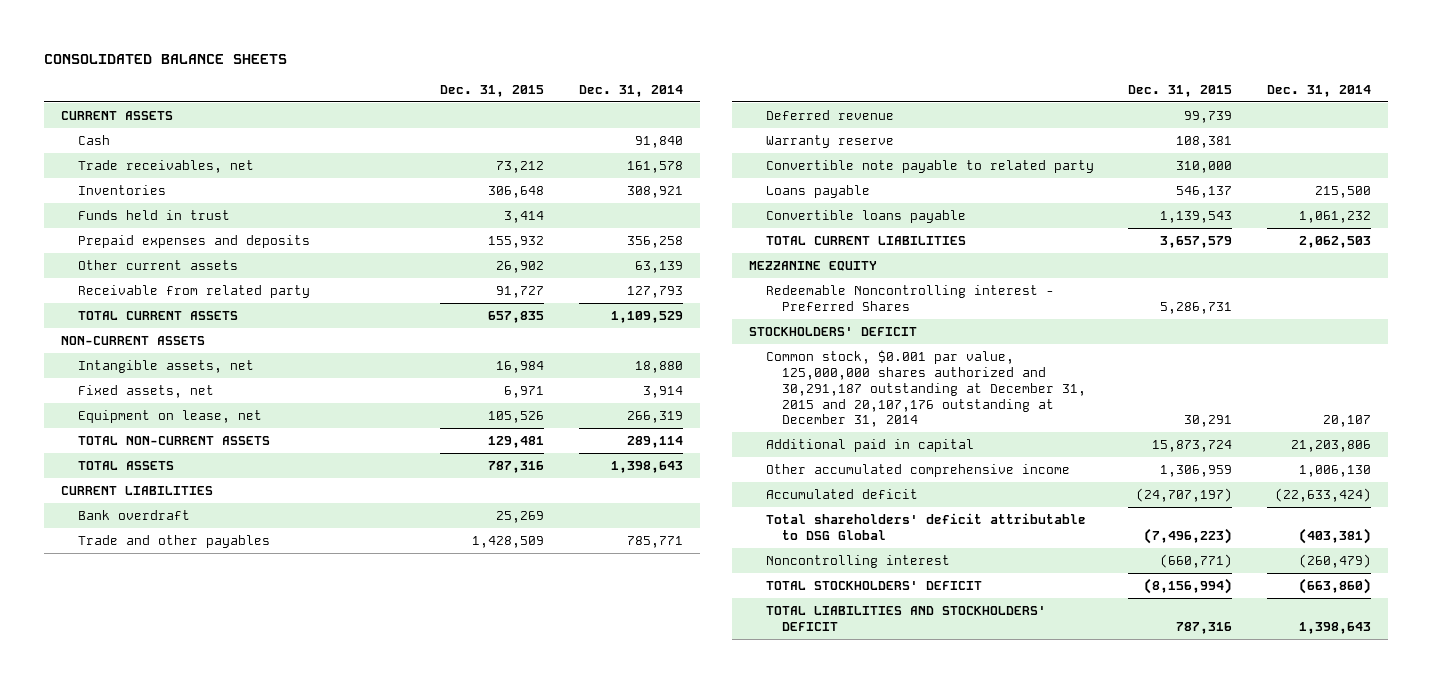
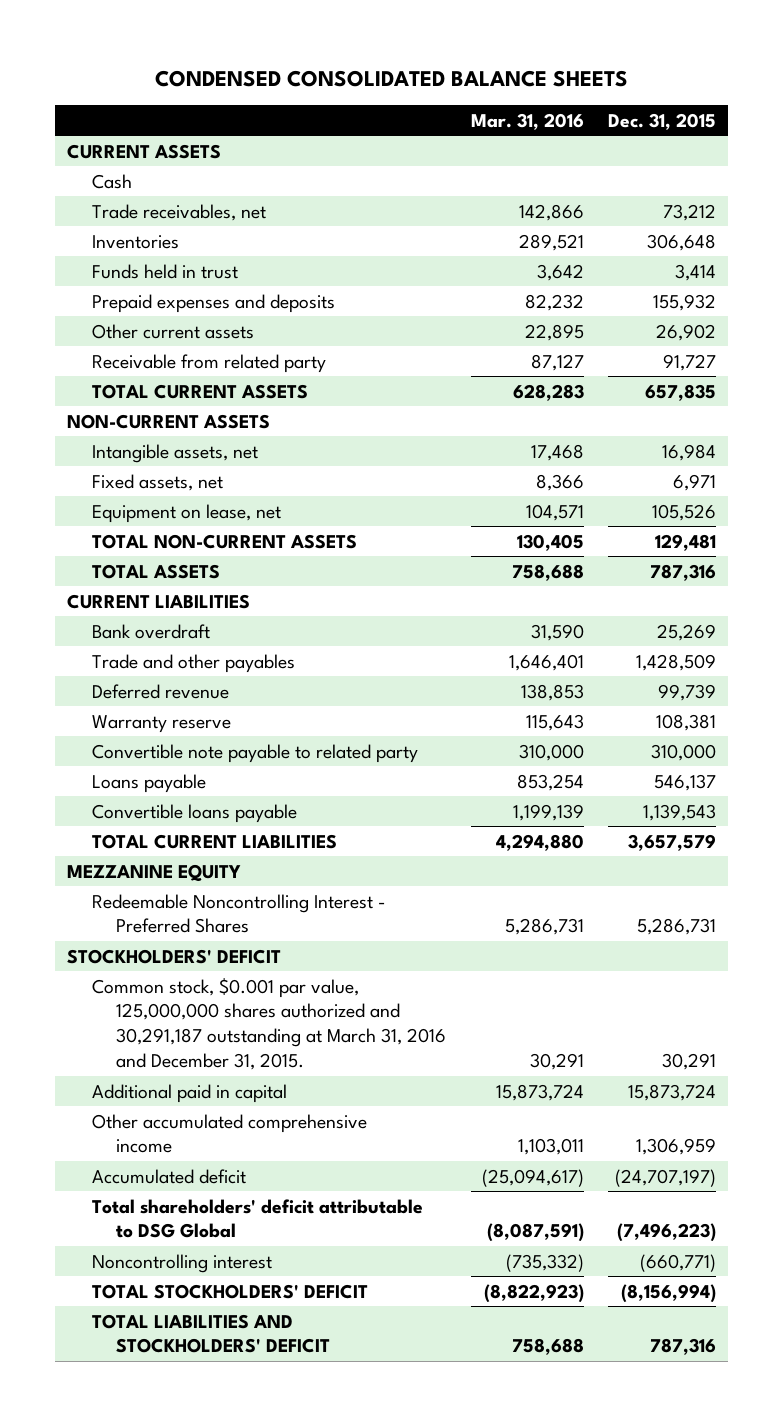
- CONSOLIDATED BALANCE SHEETS
+ CONDENSED CONSOLIDATED BALANCE SHEETS
- | Dec. 31, 2015 | Dec. 31, 2014
+ | Mar. 31, 2016 | Dec. 31, 2015
- Redeemable Noncontrolling interest - Preferred Shares | 5,286,731 |
+ Redeemable Noncontrolling Interest - Preferred Shares | 5,286,731 | 5,286,731
- Common stock, $0.001 par value, 125,000,000 shares authorized and 30,291,187 outstanding at December 31, 2015 and 20,107,176 outstanding at December 31, 2014 | 30,291 | 20,107
+ Common stock, $0.001 par value, 125,000,000 shares authorized and 30,291,187 outstanding at March 31, 2016 and December 31, 2015. | 30,291 | 30,291

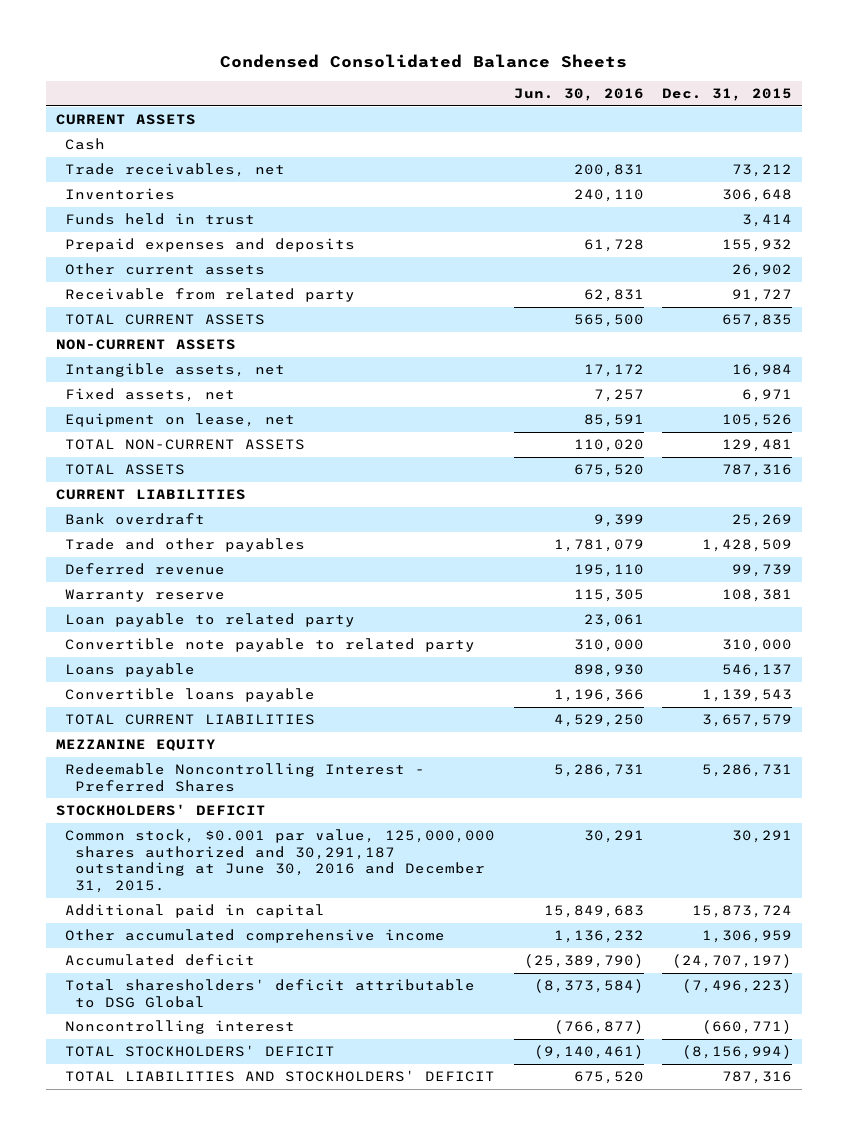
- CONDENSED CONSOLIDATED BALANCE SHEETS
+ Condensed Consolidated Balance Sheets
- | Mar. 31, 2016 | Dec. 31, 2015
+ | Jun. 30, 2016 | Dec. 31, 2015
+ Loan payable to related party | 23,061 |
- Common stock, $0.001 par value, 125,000,000 shares authorized and 30,291,187 outstanding at March 31, 2016 and December 31, 2015. | 30,291 | 30,291
+ Common stock, $0.001 par value, 125,000,000 shares authorized and 30,291,187 outstanding at June 30, 2016 and December 31, 2015. | 30,291 | 30,291
- Total shareholders' deficit attributable to DSG Global | (8,087,591) | (7,496,223)
+ Total sharesholders' deficit attributable to DSG Global | (8,373,584) | (7,496,223)

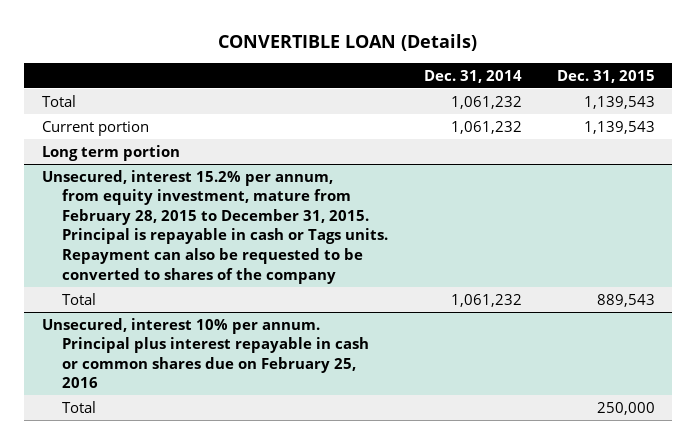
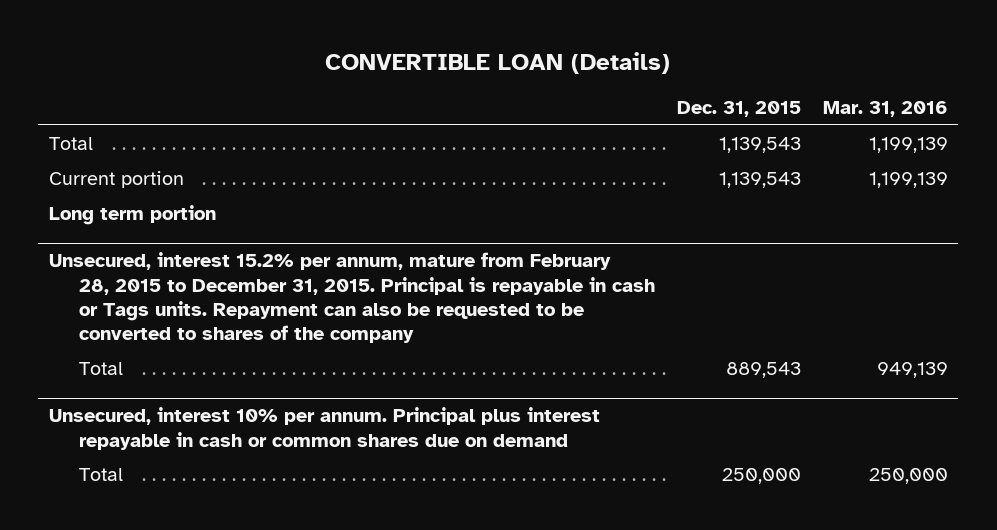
- | Dec. 31, 2014 | Dec. 31, 2015
+ | Dec. 31, 2015 | Mar. 31, 2016
- Unsecured, interest 15.2% per annum, from equity investment, mature from February 28, 2015 to December 31, 2015. Principal is repayable in cash or Tags units. Repayment can also be requested to be converted to shares of the company
+ Unsecured, interest 15.2% per annum, mature from February 28, 2015 to December 31, 2015. Principal is repayable in cash or Tags units. Repayment can also be requested to be converted to shares of the company
- Unsecured, interest 10% per annum. Principal plus interest repayable in cash or common shares due on February 25, 2016
+ Unsecured, interest 10% per annum. Principal plus interest repayable in cash or common shares due on demand

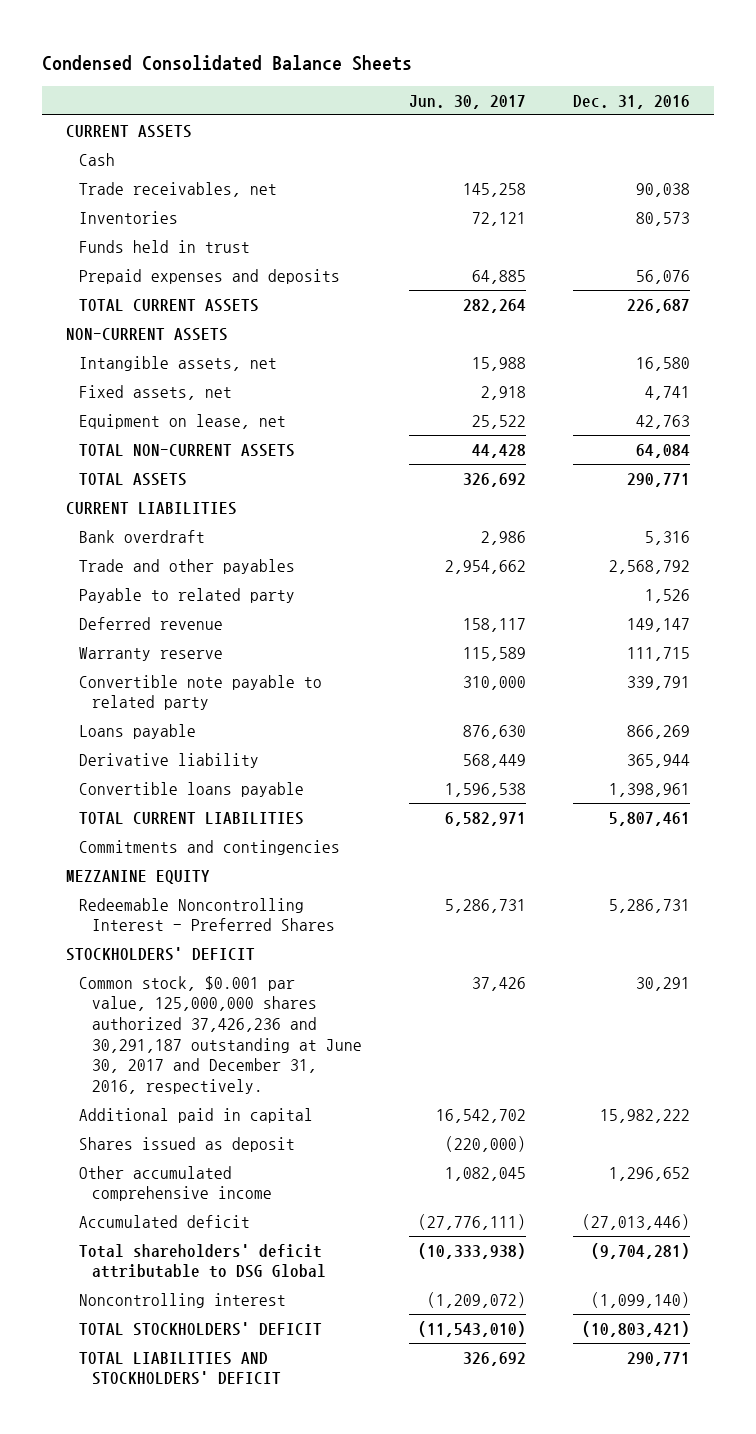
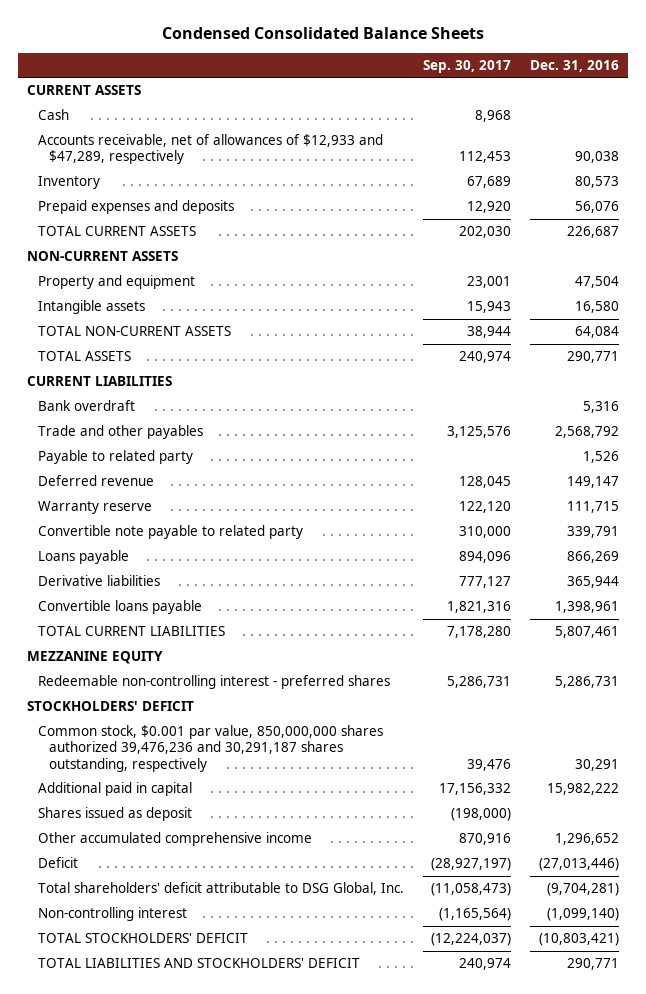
- | Jun. 30, 2017 | Dec. 31, 2016
+ | Sep. 30, 2017 | Dec. 31, 2016
- Trade receivables, net | 145,258 | 90,038
- Inventories | 72,121 | 80,573
- Funds held in trust
+ Accounts receivable, net of allowances of $12,933 and $47,289, respectively | 112,453 | 90,038
+ Inventory | 67,689 | 80,573
- Intangible assets, net | 15,988 | 16,580
- Fixed assets, net | 2,918 | 4,741
- Equipment on lease, net | 25,522 | 42,763
+ Property and equipment | 23,001 | 47,504
+ Intangible assets | 15,943 | 16,580
- Derivative liability | 568,449 | 365,944
+ Derivative liabilities | 777,127 | 365,944
- Commitments and contingencies
- Redeemable Noncontrolling Interest - Preferred Shares | 5,286,731 | 5,286,731
+ Redeemable non-controlling interest - preferred shares | 5,286,731 | 5,286,731
- Common stock, $0.001 par value, 125,000,000 shares authorized 37,426,236 and 30,291,187 outstanding at June 30, 2017 and December 31, 2016, respectively. | 37,426 | 30,291
+ Common stock, $0.001 par value, 850,000,000 shares authorized 39,476,236 and 30,291,187 shares outstanding, respectively | 39,476 | 30,291
- Accumulated deficit | (27,776,111) | (27,013,446)
- Total shareholders' deficit attributable to DSG Global | (10,333,938) | (9,704,281)
- Noncontrolling interest | (1,209,072) | (1,099,140)
+ Deficit | (28,927,197) | (27,013,446)
+ Total shareholders' deficit attributable to DSG Global, Inc. | (11,058,473) | (9,704,281)
+ Non-controlling interest | (1,165,564) | (1,099,140)

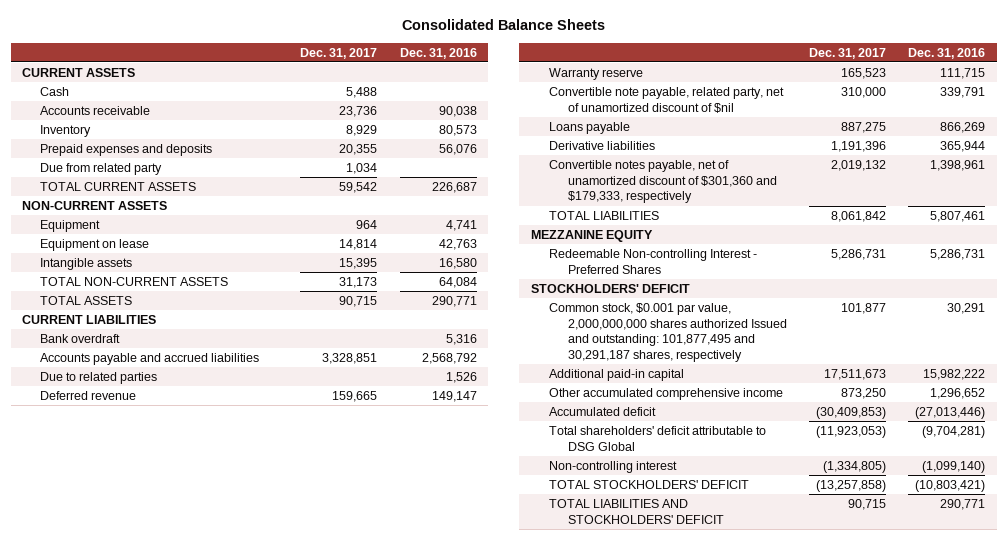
- Condensed Consolidated Balance Sheets
+ Consolidated Balance Sheets
- | Sep. 30, 2017 | Dec. 31, 2016
+ | Dec. 31, 2017 | Dec. 31, 2016
- Accounts receivable, net of allowances of $12,933 and $47,289, respectively | 112,453 | 90,038
+ Accounts receivable | 23,736 | 90,038
+ Due from related party | 1,034 |
- Property and equipment | 23,001 | 47,504
+ Equipment | 964 | 4,741
+ Equipment on lease | 14,814 | 42,763
- Trade and other payables | 3,125,576 | 2,568,792
- Payable to related party | | 1,526
+ Accounts payable and accrued liabilities | 3,328,851 | 2,568,792
+ Due to related parties | | 1,526
- Convertible note payable to related party | 310,000 | 339,791
+ Convertible note payable, related party, net of unamortized discount of $nil | 310,000 | 339,791
- Convertible loans payable | 1,821,316 | 1,398,961
- TOTAL CURRENT LIABILITIES | 7,178,280 | 5,807,461
+ Convertible notes payable, net of unamortized discount of $301,360 and $179,333, respectively | 2,019,132 | 1,398,961
+ TOTAL LIABILITIES | 8,061,842 | 5,807,461
- Redeemable non-controlling interest - preferred shares | 5,286,731 | 5,286,731
+ Redeemable Non-controlling Interest - Preferred Shares | 5,286,731 | 5,286,731
- Common stock, $0.001 par value, 850,000,000 shares authorized 39,476,236 and 30,291,187 shares outstanding, respectively | 39,476 | 30,291
- Additional paid in capital | 17,156,332 | 15,982,222
- Shares issued as deposit | (198,000) |
+ Common stock, $0.001 par value, 2,000,000,000 shares authorized Issued and outstanding: 101,877,495 and 30,291,187 shares, respectively | 101,877 | 30,291
+ Additional paid-in capital | 17,511,673 | 15,982,222
- Deficit | (28,927,197) | (27,013,446)
- Total shareholders' deficit attributable to DSG Global, Inc. | (11,058,473) | (9,704,281)
+ Accumulated deficit | (30,409,853) | (27,013,446)
+ Total shareholders' deficit attributable to DSG Global | (11,923,053) | (9,704,281)

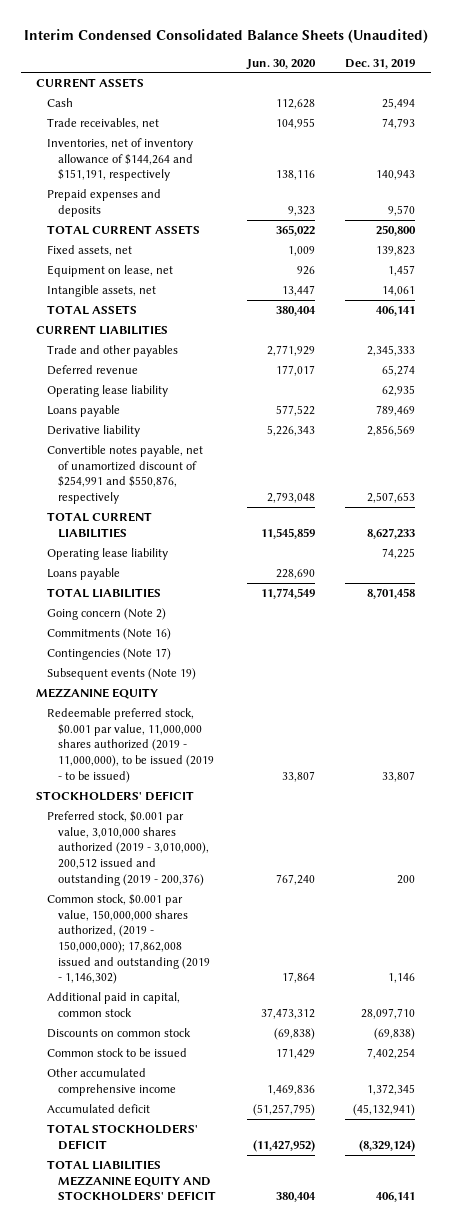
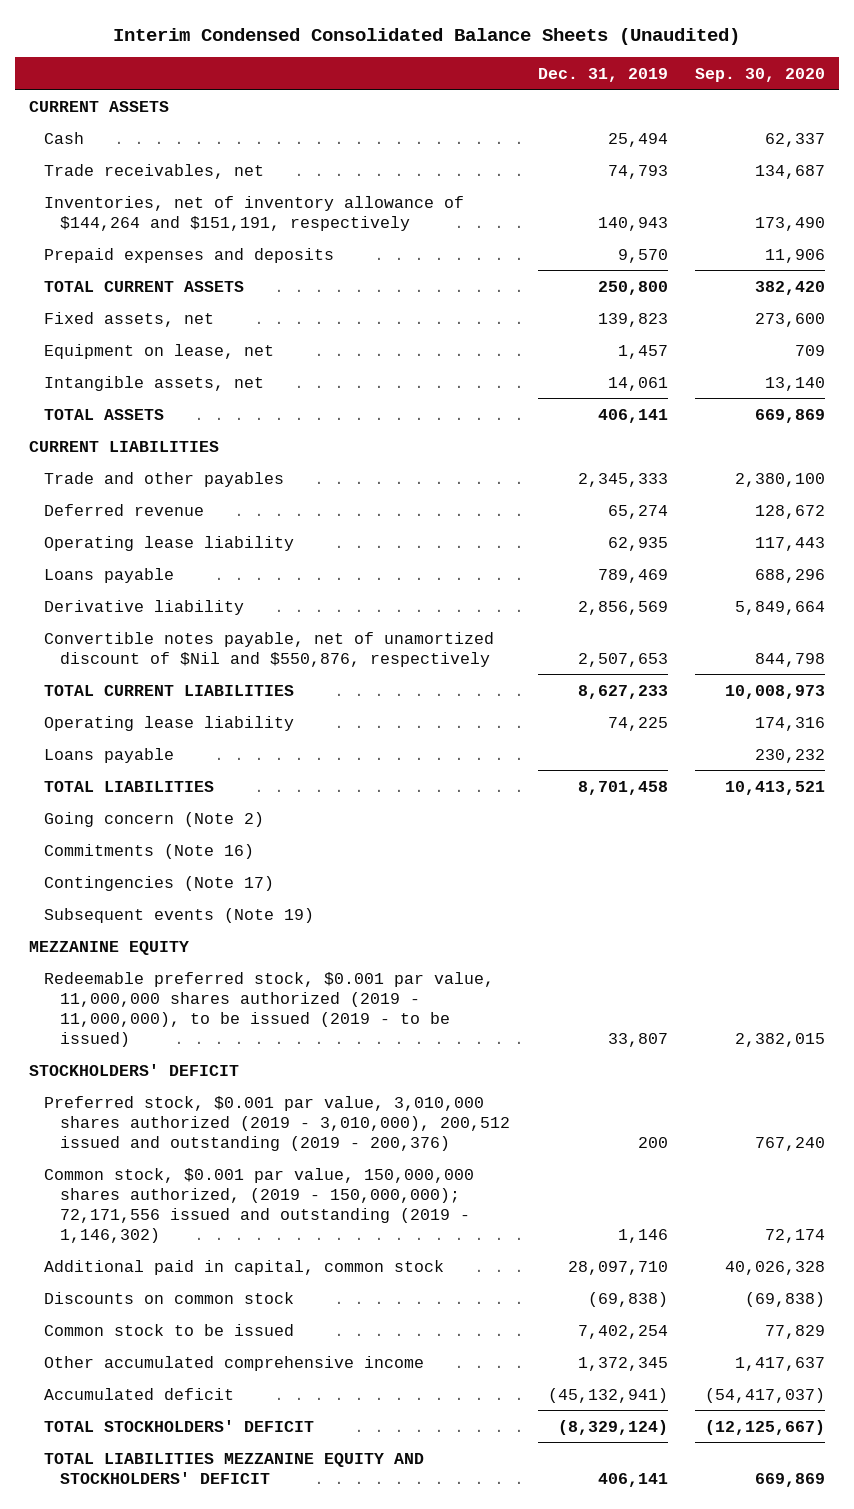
- | Jun. 30, 2020 | Dec. 31, 2019
+ | Dec. 31, 2019 | Sep. 30, 2020
- Convertible notes payable, net of unamortized discount of $254,991 and $550,876, respectively | 2,793,048 | 2,507,653
+ Convertible notes payable, net of unamortized discount of $Nil and $550,876, respectively | 2,507,653 | 844,798
- Common stock, $0.001 par value, 150,000,000 shares authorized, (2019 - 150,000,000); 17,862,008 issued and outstanding (2019 - 1,146,302) | 17,864 | 1,146
+ Common stock, $0.001 par value, 150,000,000 shares authorized, (2019 - 150,000,000); 72,171,556 issued and outstanding (2019 - 1,146,302) | 1,146 | 72,174

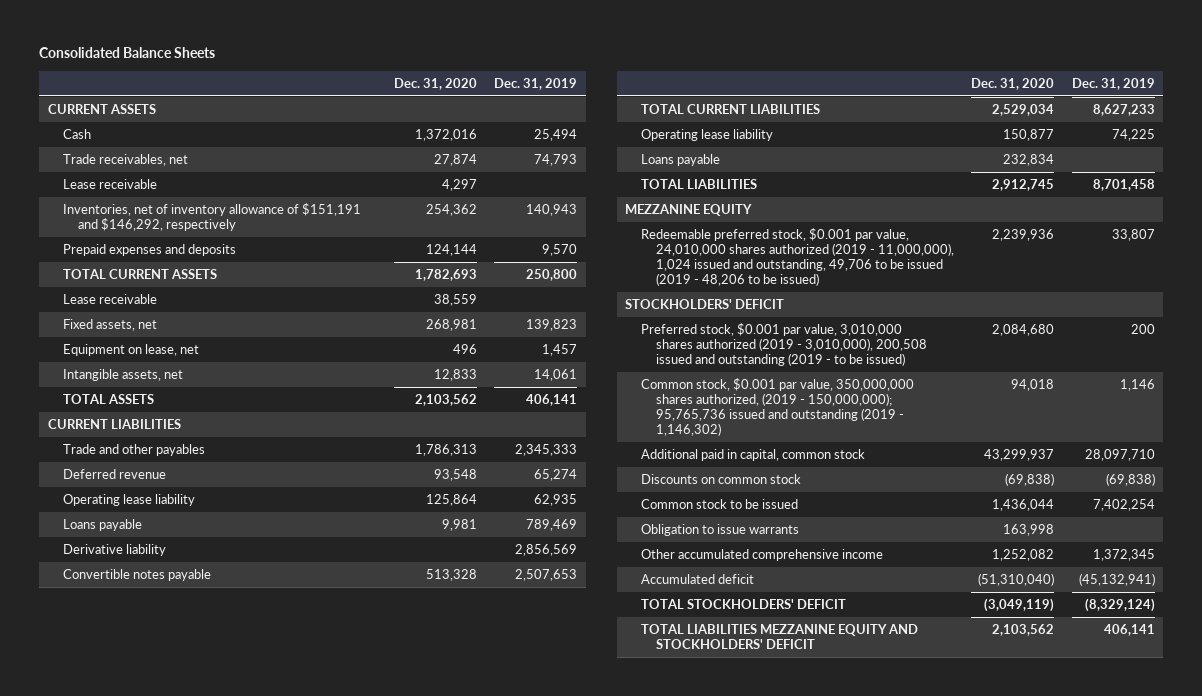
- Interim Condensed Consolidated Balance Sheets (Unaudited)
+ Consolidated Balance Sheets
- | Dec. 31, 2019 | Sep. 30, 2020
+ | Dec. 31, 2020 | Dec. 31, 2019
- Inventories, net of inventory allowance of $144,264 and $151,191, respectively | 140,943 | 173,490
+ Lease receivable | 4,297 |
+ Inventories, net of inventory allowance of $151,191 and $146,292, respectively | 254,362 | 140,943
+ Lease receivable | 38,559 |
- Convertible notes payable, net of unamortized discount of $Nil and $550,876, respectively | 2,507,653 | 844,798
+ Convertible notes payable | 513,328 | 2,507,653
- Going concern (Note 2)
- Commitments (Note 16)
- Contingencies (Note 17)
- Subsequent events (Note 19)
- Redeemable preferred stock, $0.001 par value, 11,000,000 shares authorized (2019 - 11,000,000), to be issued (2019 - to be issued) | 33,807 | 2,382,015
+ Redeemable preferred stock, $0.001 par value, 24,010,000 shares authorized (2019 - 11,000,000), 1,024 issued and outstanding, 49,706 to be issued (2019 - 48,206 to be issued) | 2,239,936 | 33,807
- Preferred stock, $0.001 par value, 3,010,000 shares authorized (2019 - 3,010,000), 200,512 issued and outstanding (2019 - 200,376) | 200 | 767,240
- Common stock, $0.001 par value, 150,000,000 shares authorized, (2019 - 150,000,000); 72,171,556 issued and outstanding (2019 - 1,146,302) | 1,146 | 72,174
+ Preferred stock, $0.001 par value, 3,010,000 shares authorized (2019 - 3,010,000), 200,508 issued and outstanding (2019 - to be issued) | 2,084,680 | 200
+ Common stock, $0.001 par value, 350,000,000 shares authorized, (2019 - 150,000,000); 95,765,736 issued and outstanding (2019 - 1,146,302) | 94,018 | 1,146
+ Obligation to issue warrants | 163,998 |

